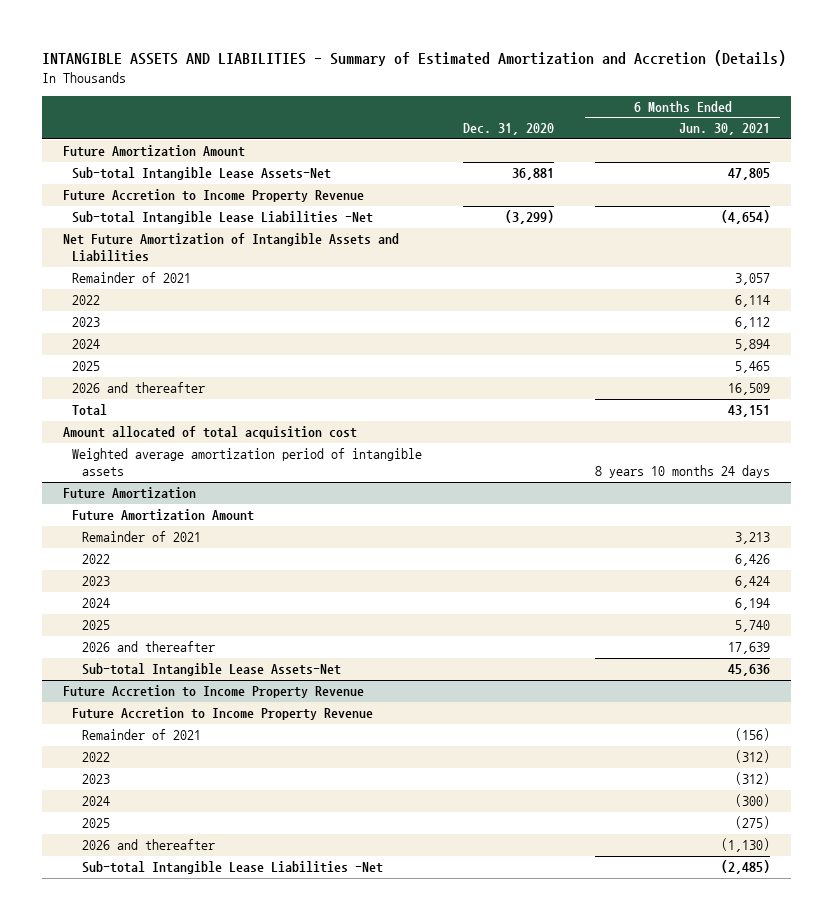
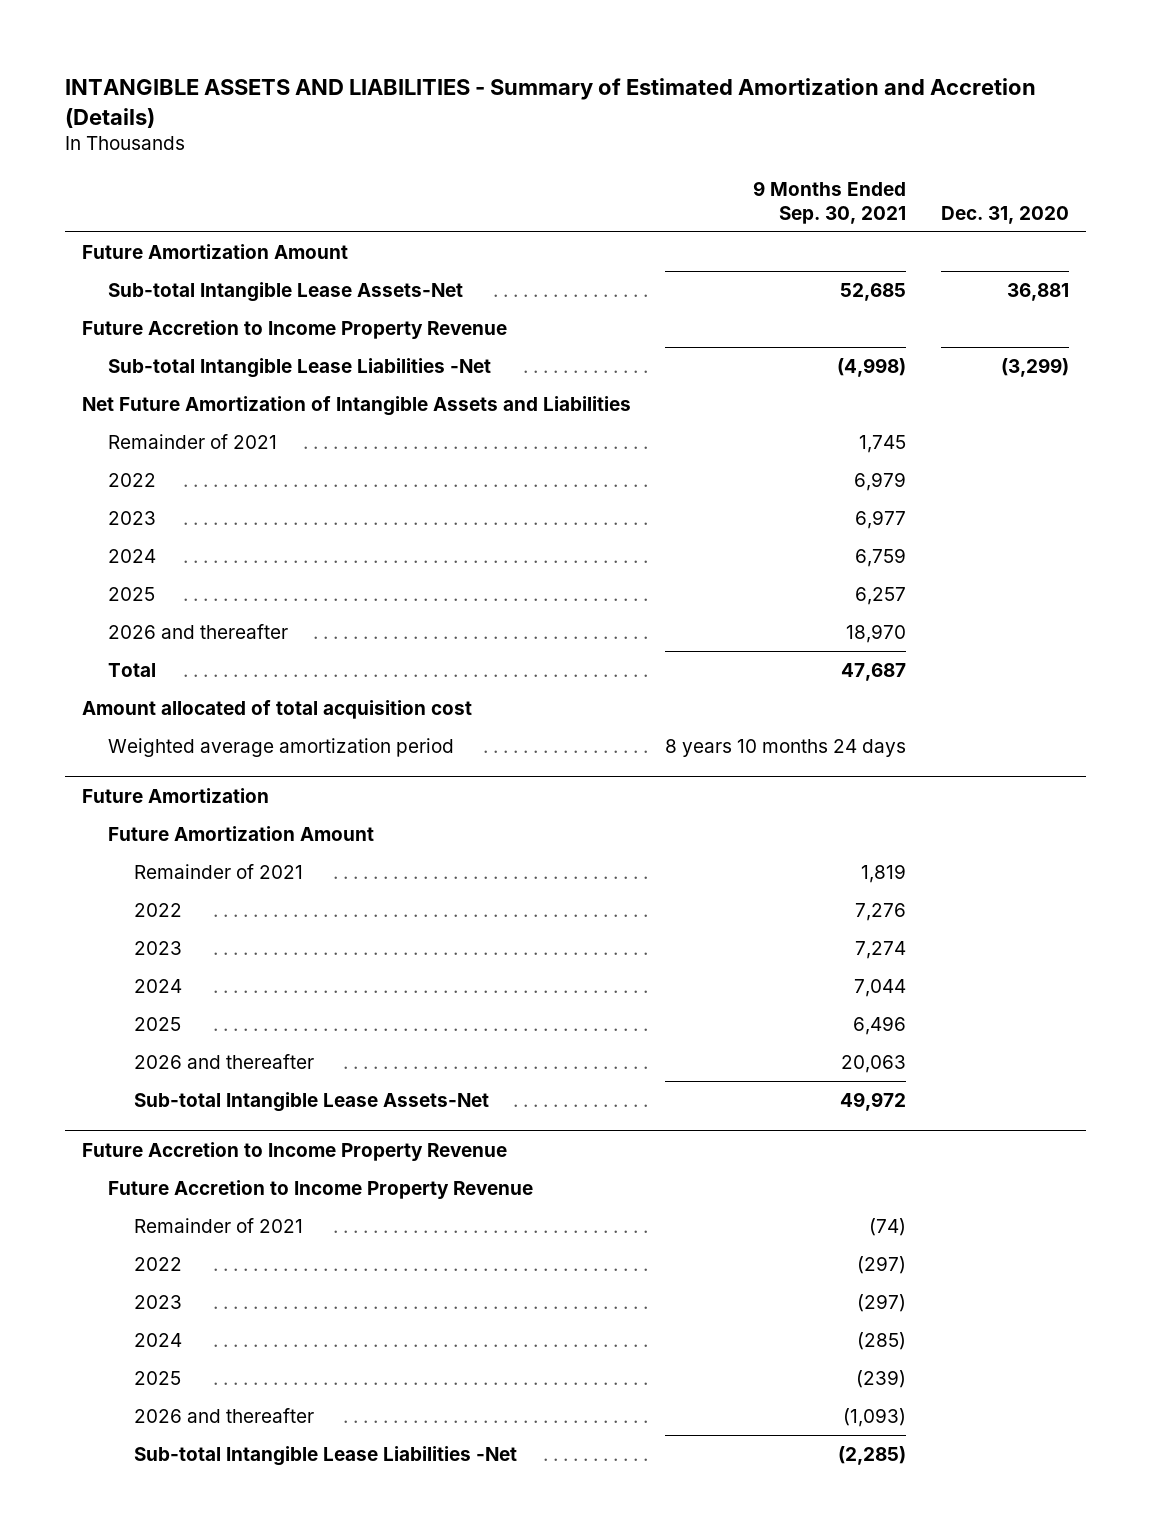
- | Dec. 31, 2020 | 6 Months Ended Jun. 30, 2021
+ | 9 Months Ended Sep. 30, 2021 | Dec. 31, 2020
- Weighted average amortization period of intangible assets | | 8 years 10 months 24 days
+ Weighted average amortization period | 8 years 10 months 24 days |

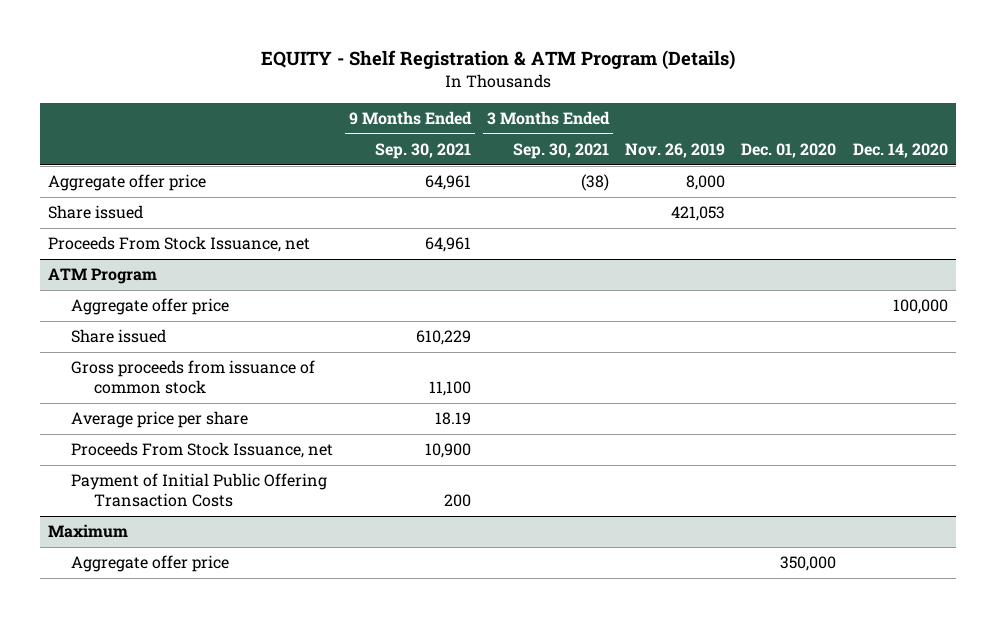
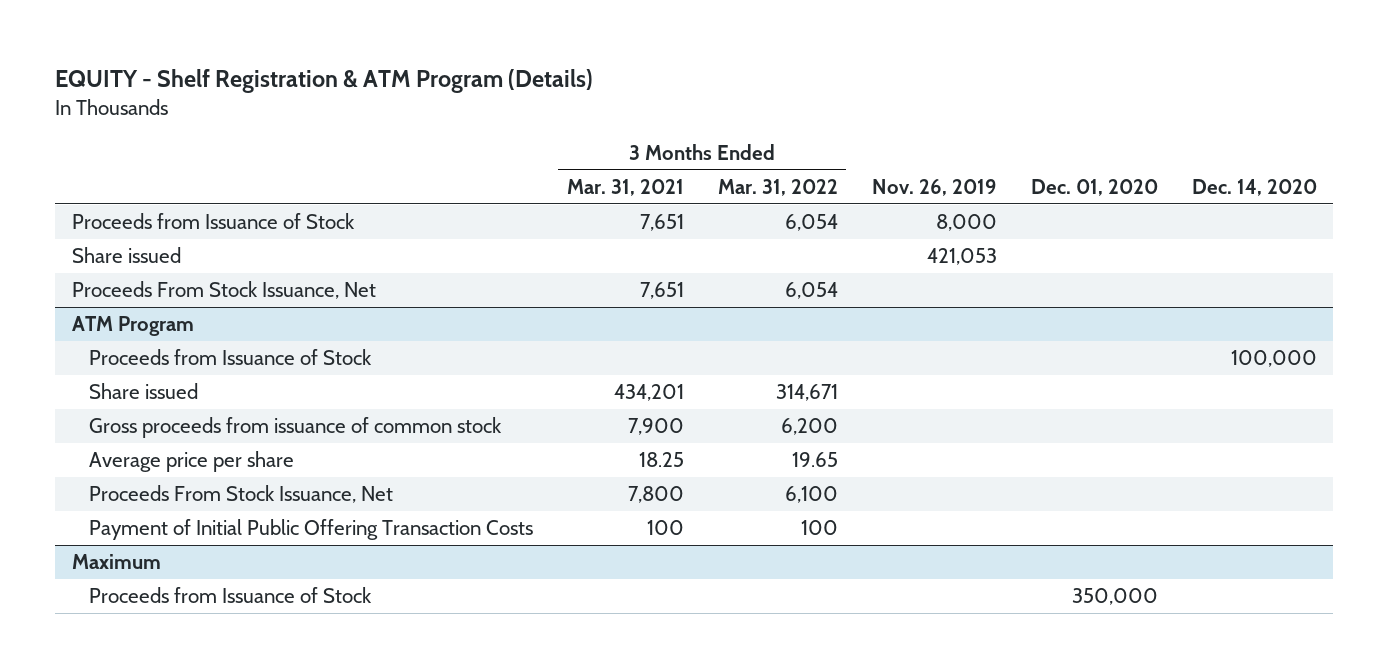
- | 9 Months Ended Sep. 30, 2021 | 3 Months Ended Sep. 30, 2021 | Nov. 26, 2019 | Dec. 01, 2020 | Dec. 14, 2020
+ | 3 Months Ended Mar. 31, 2021 | 3 Months Ended Mar. 31, 2022 | Nov. 26, 2019 | Dec. 01, 2020 | Dec. 14, 2020
- Aggregate offer price | 64,961 | (38) | 8,000 | |
+ Proceeds from Issuance of Stock | 7,651 | 6,054 | 8,000 | |
- Proceeds From Stock Issuance, net | 64,961 | | | |
+ Proceeds From Stock Issuance, Net | 7,651 | 6,054 | | |
@ ATM Program
- Aggregate offer price | | | | | 100,000
+ Proceeds from Issuance of Stock | | | | | 100,000
- Proceeds From Stock Issuance, net | 10,900 | | | |
+ Proceeds From Stock Issuance, Net | 7,800 | 6,100 | | |
@ Maximum
- Aggregate offer price | | | | 350,000 |
+ Proceeds from Issuance of Stock | | | | 350,000 |

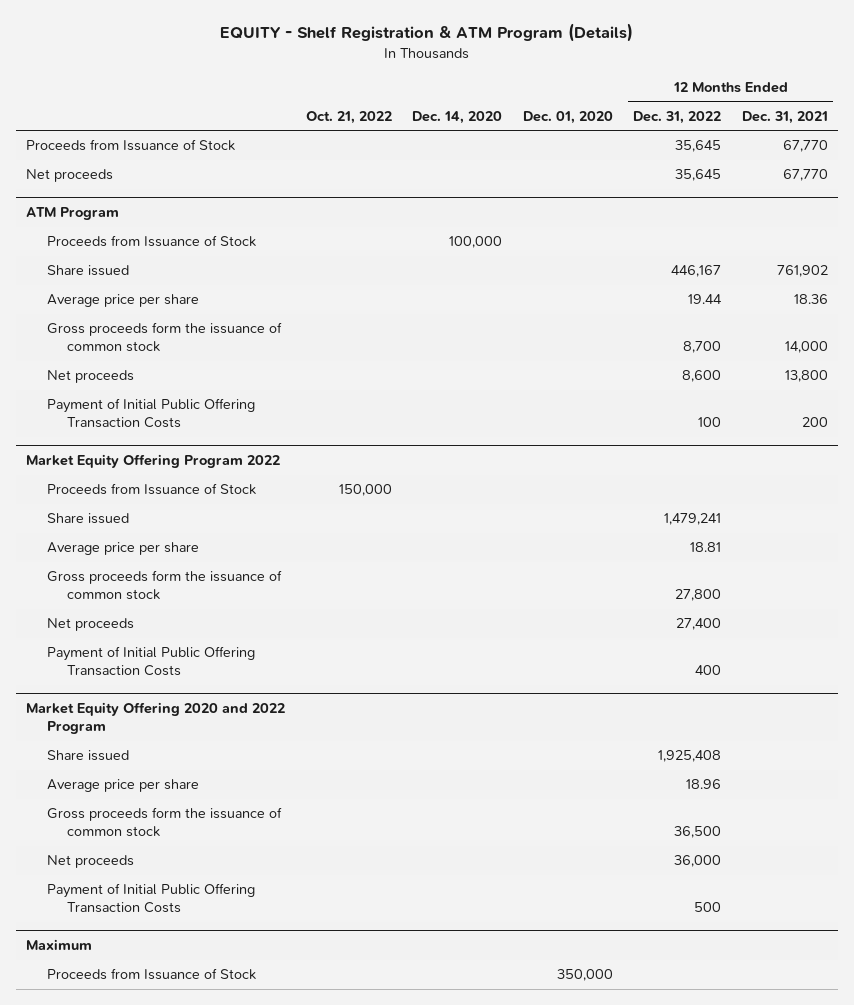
- | 3 Months Ended Mar. 31, 2021 | 3 Months Ended Mar. 31, 2022 | Nov. 26, 2019 | Dec. 01, 2020 | Dec. 14, 2020
+ | Oct. 21, 2022 | Dec. 14, 2020 | Dec. 01, 2020 | 12 Months Ended Dec. 31, 2022 | 12 Months Ended Dec. 31, 2021
- Share issued | | | 421,053 | |
- Proceeds From Stock Issuance, Net | 7,651 | 6,054 | | |
+ Net proceeds | | | | 35,645 | 67,770
@ ATM Program
- Gross proceeds from issuance of common stock | 7,900 | 6,200 | | |
- Proceeds From Stock Issuance, Net | 7,800 | 6,100 | | |
+ Gross proceeds form the issuance of common stock | | | | 8,700 | 14,000
+ Net proceeds | | | | 8,600 | 13,800
+ Market Equity Offering Program 2022
+ Proceeds from Issuance of Stock | 150,000 | | | |
+ Share issued | | | | 1,479,241 |
+ Average price per share | | | | 18.81 |
+ Gross proceeds form the issuance of common stock | | | | 27,800 |
+ Net proceeds | | | | 27,400 |
+ Payment of Initial Public Offering Transaction Costs | | | | 400 |
+ Market Equity Offering 2020 and 2022 Program
+ Share issued | | | | 1,925,408 |
+ Average price per share | | | | 18.96 |
+ Gross proceeds form the issuance of common stock | | | | 36,500 |
+ Net proceeds | | | | 36,000 |
+ Payment of Initial Public Offering Transaction Costs | | | | 500 |

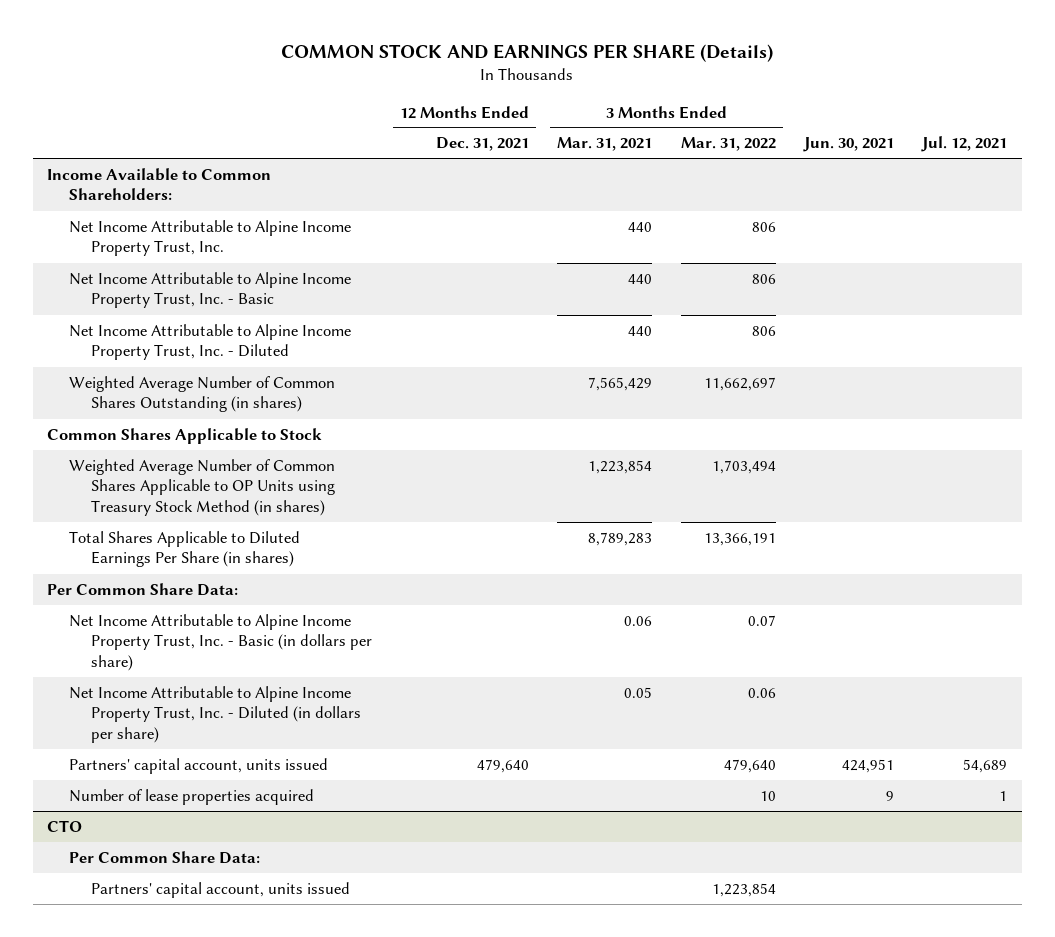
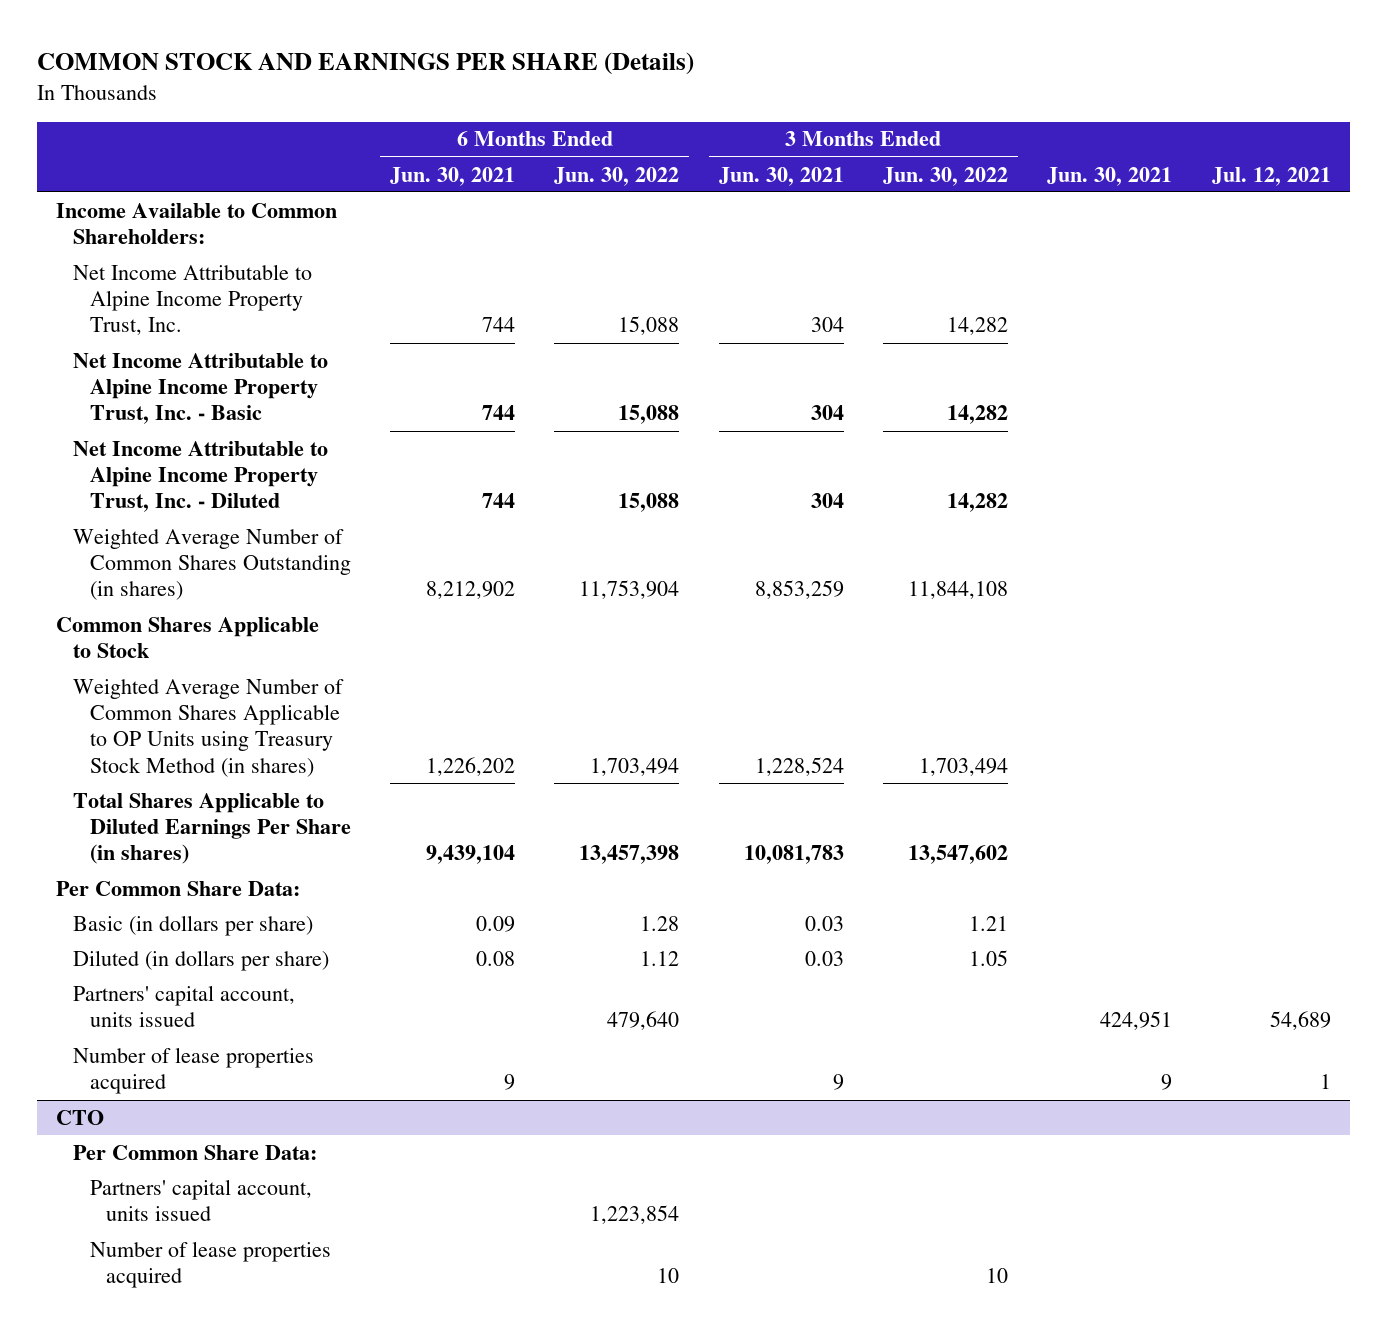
- | 12 Months Ended Dec. 31, 2021 | 3 Months Ended Mar. 31, 2021 | 3 Months Ended Mar. 31, 2022 | Jun. 30, 2021 | Jul. 12, 2021
+ | 6 Months Ended Jun. 30, 2021 | 6 Months Ended Jun. 30, 2022 | 3 Months Ended Jun. 30, 2021 | 3 Months Ended Jun. 30, 2022 | Jun. 30, 2021 | Jul. 12, 2021
- Net Income Attributable to Alpine Income Property Trust, Inc. - Basic (in dollars per share) | | 0.06 | 0.07 | |
- Net Income Attributable to Alpine Income Property Trust, Inc. - Diluted (in dollars per share) | | 0.05 | 0.06 | |
+ Basic (in dollars per share) | 0.09 | 1.28 | 0.03 | 1.21 | |
+ Diluted (in dollars per share) | 0.08 | 1.12 | 0.03 | 1.05 | |
@ CTO
+ Number of lease properties acquired | | 10 | | 10 | |

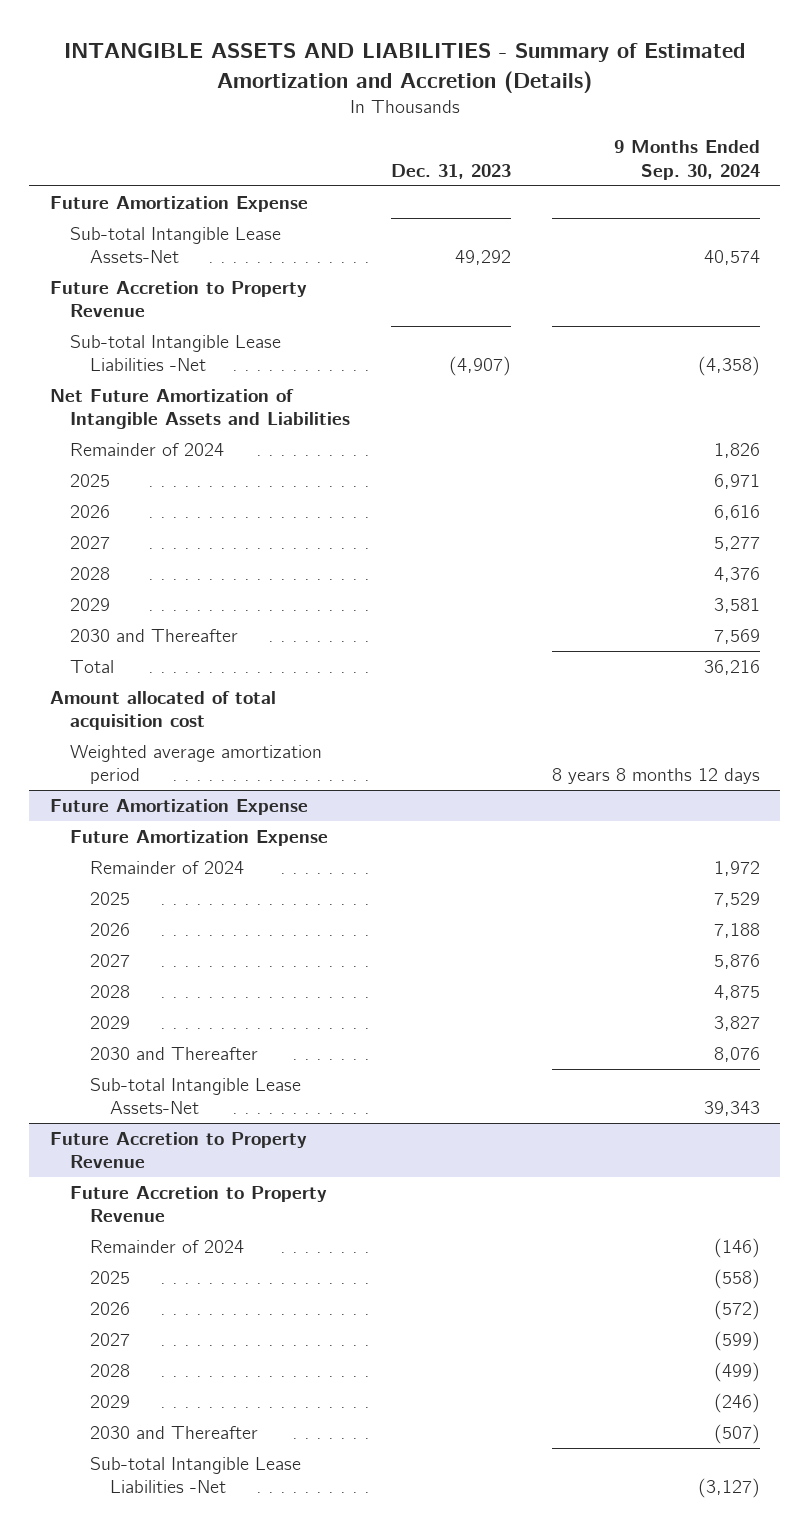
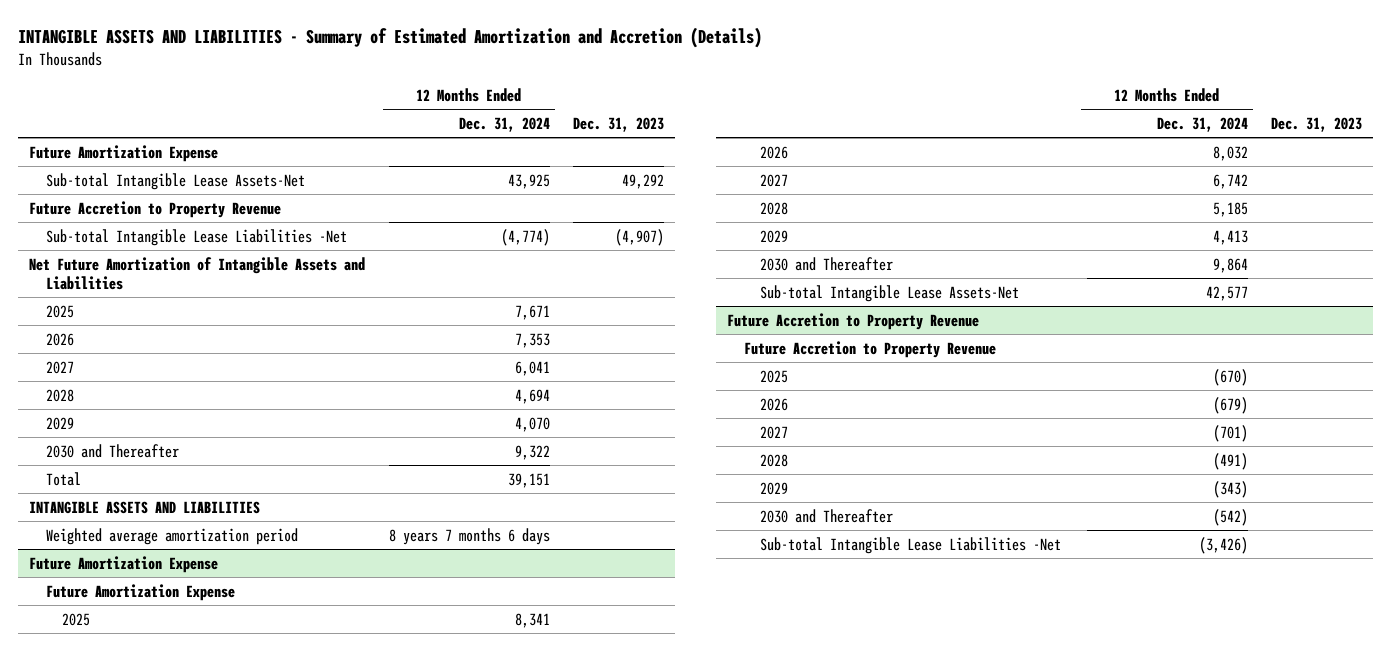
- | Dec. 31, 2023 | 9 Months Ended Sep. 30, 2024
+ | 12 Months Ended Dec. 31, 2024 | Dec. 31, 2023
- Remainder of 2024 | | 1,826
- Amount allocated of total acquisition cost
+ INTANGIBLE ASSETS AND LIABILITIES
@ Future Amortization Expense
- Remainder of 2024 | | 1,972
@ Future Accretion to Property Revenue
- Remainder of 2024 | | (146)

